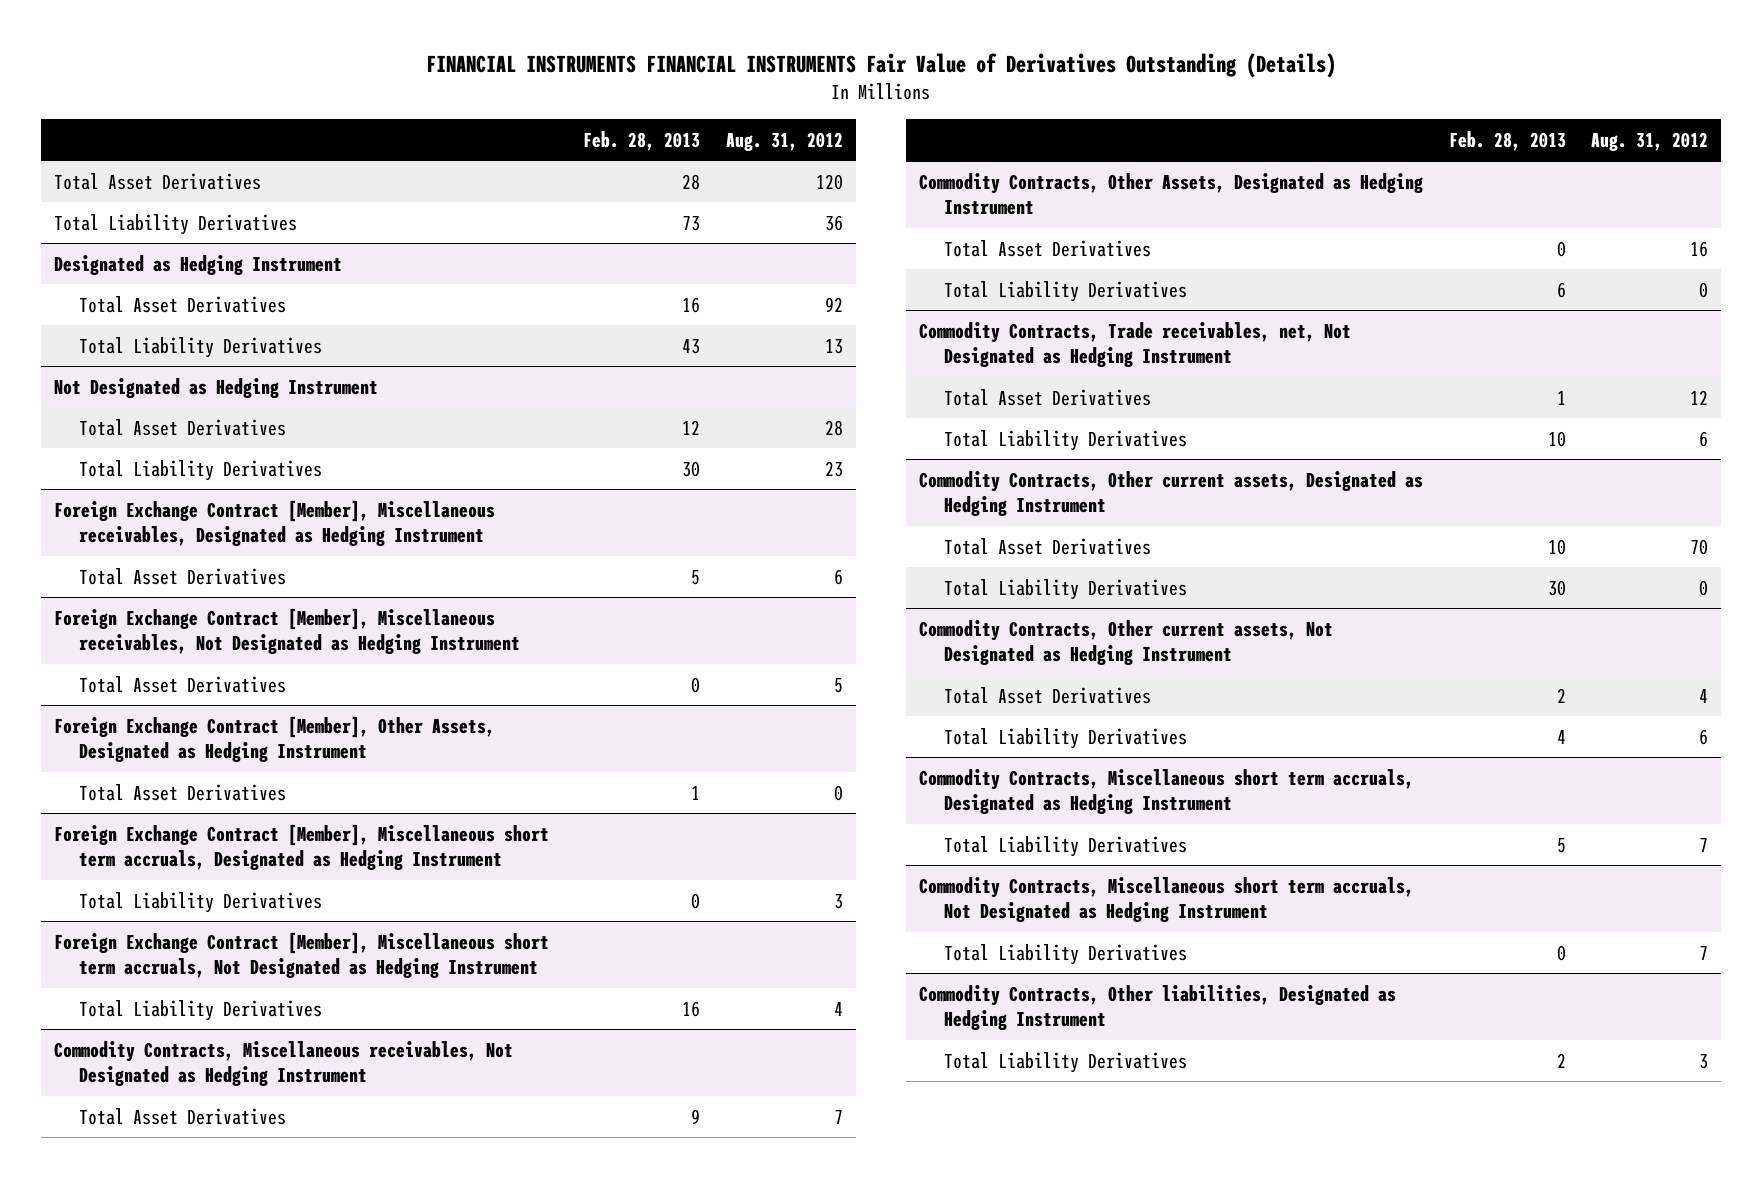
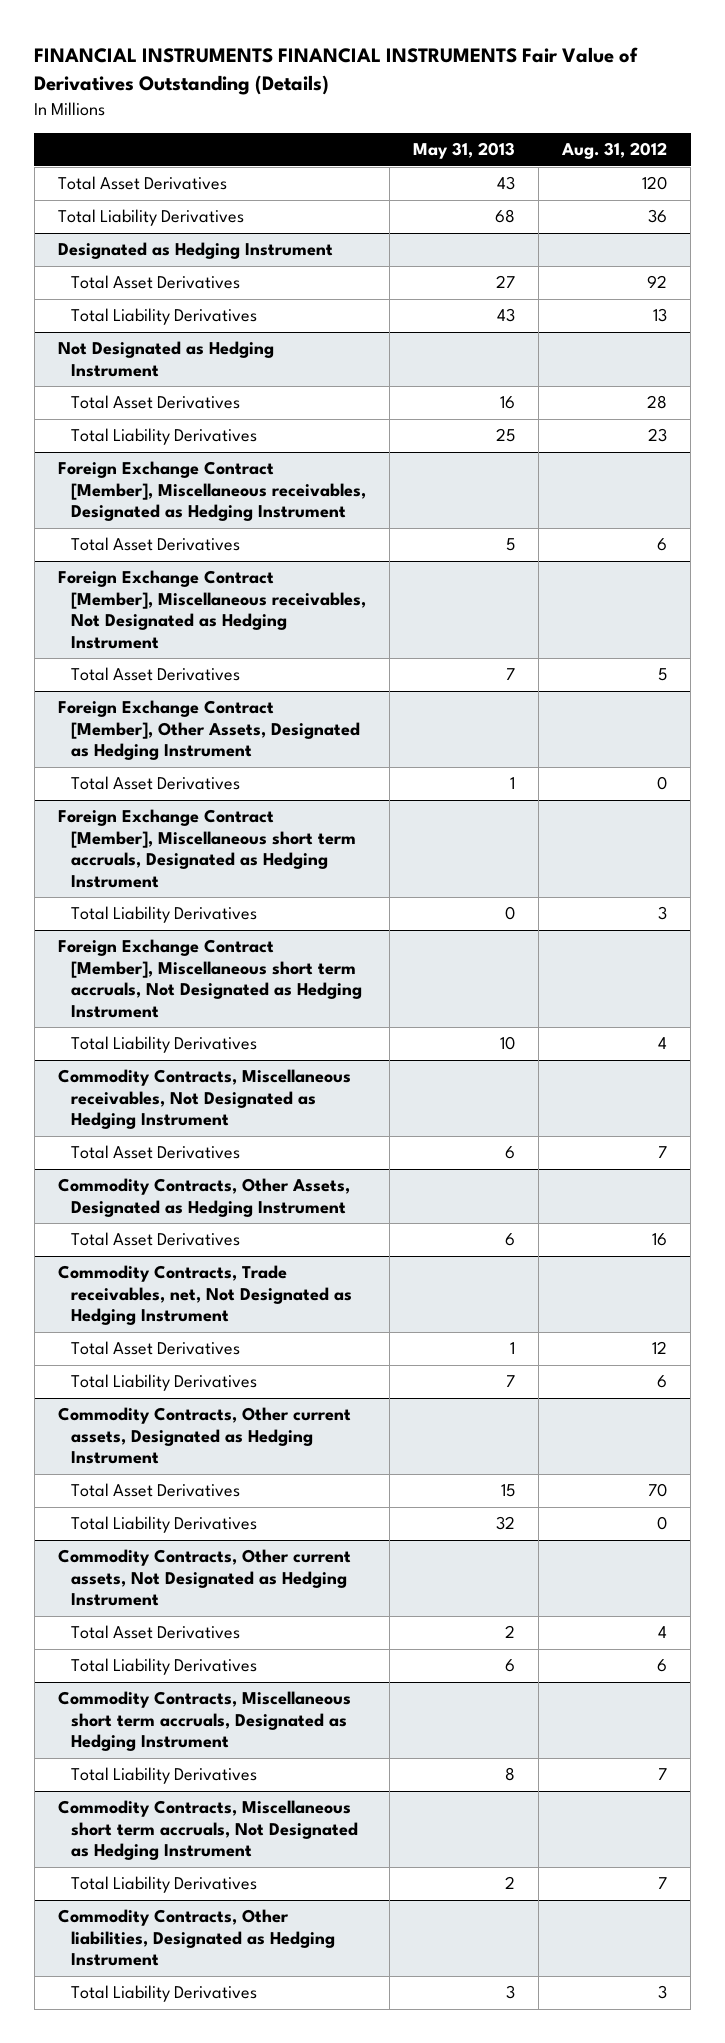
- | Feb. 28, 2013 | Aug. 31, 2012
+ | May 31, 2013 | Aug. 31, 2012
@ Commodity Contracts, Other Assets, Designated as Hedging Instrument
- Total Liability Derivatives | 6 | 0

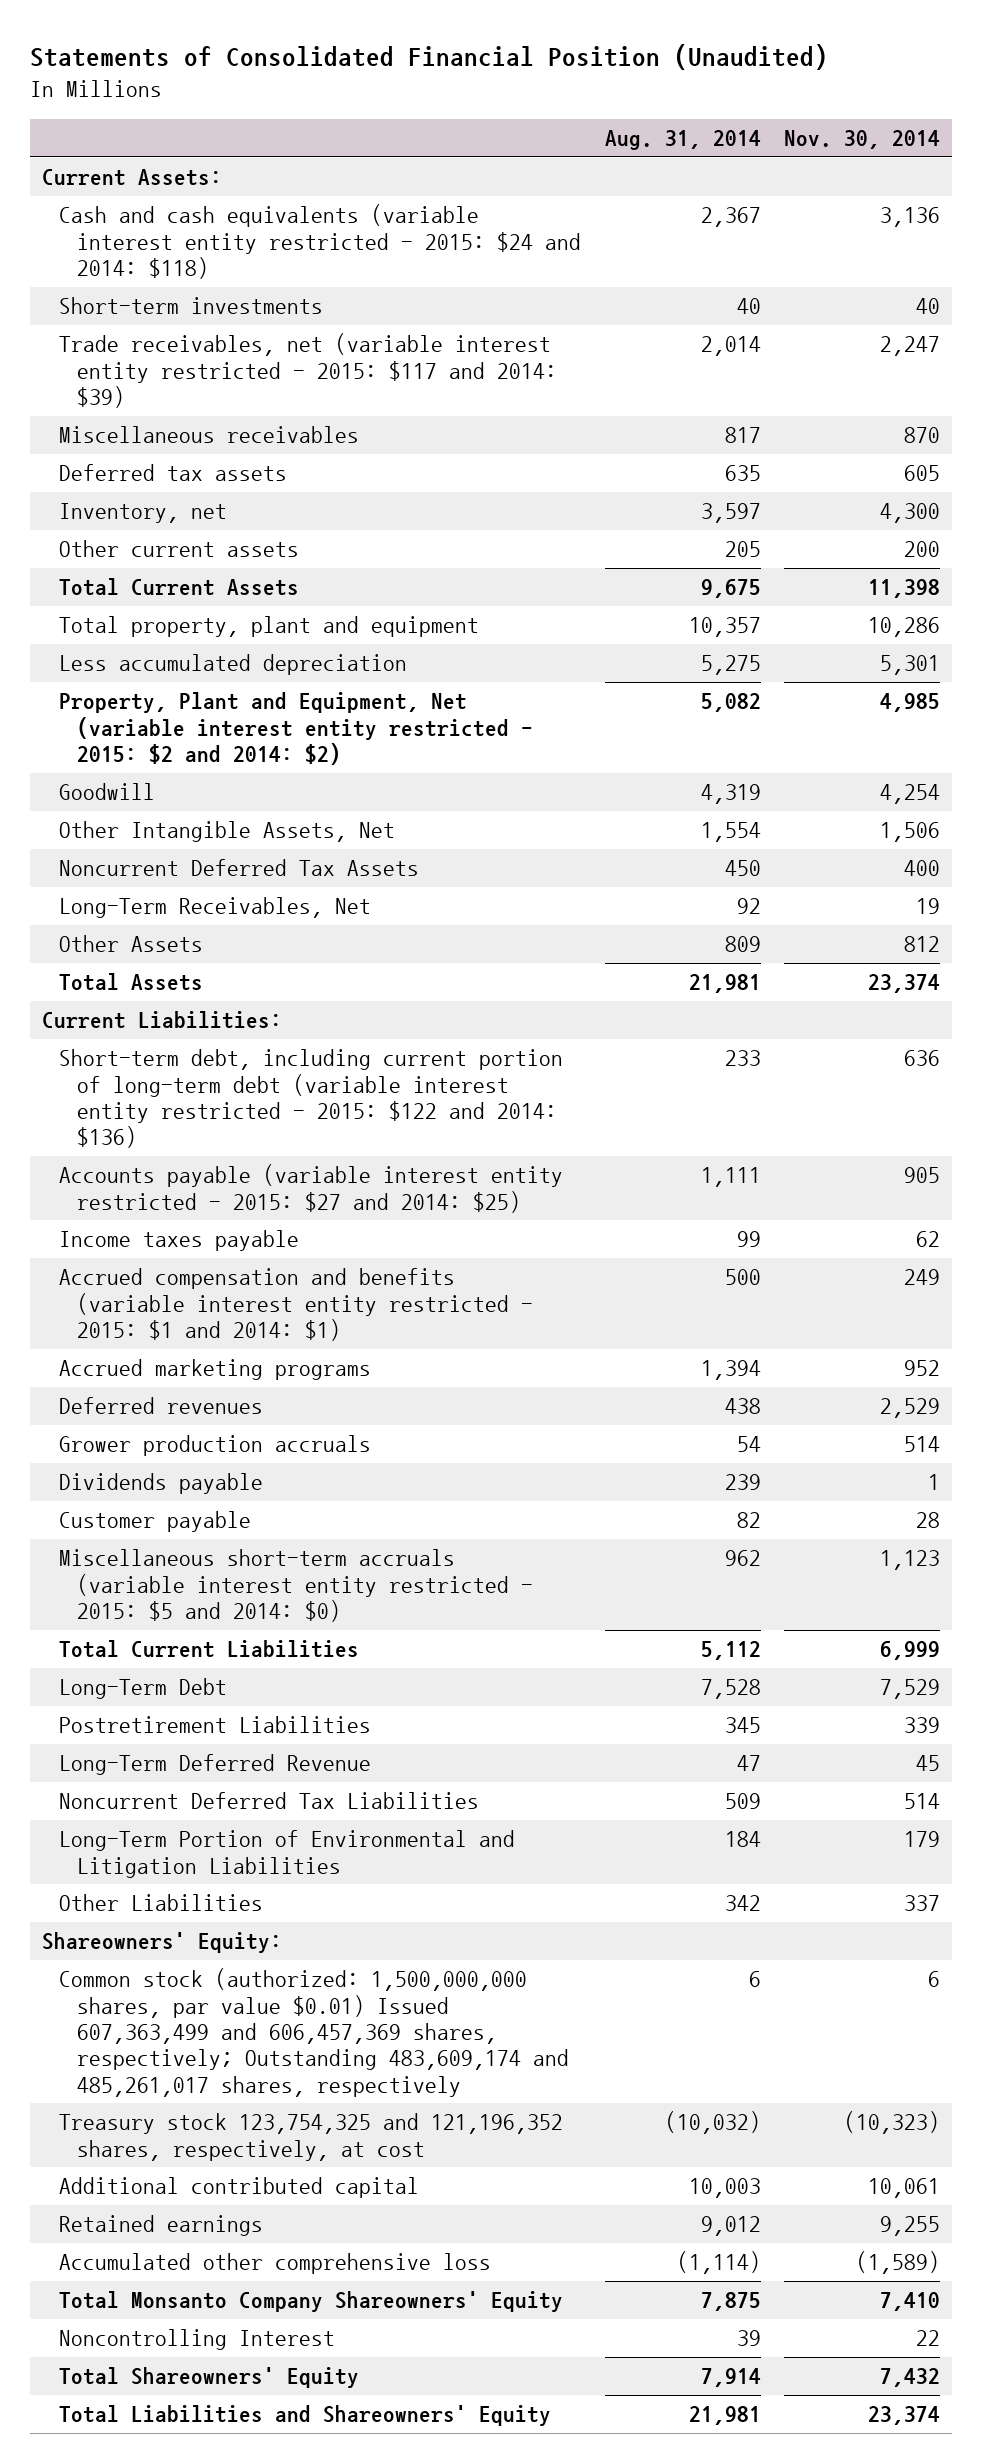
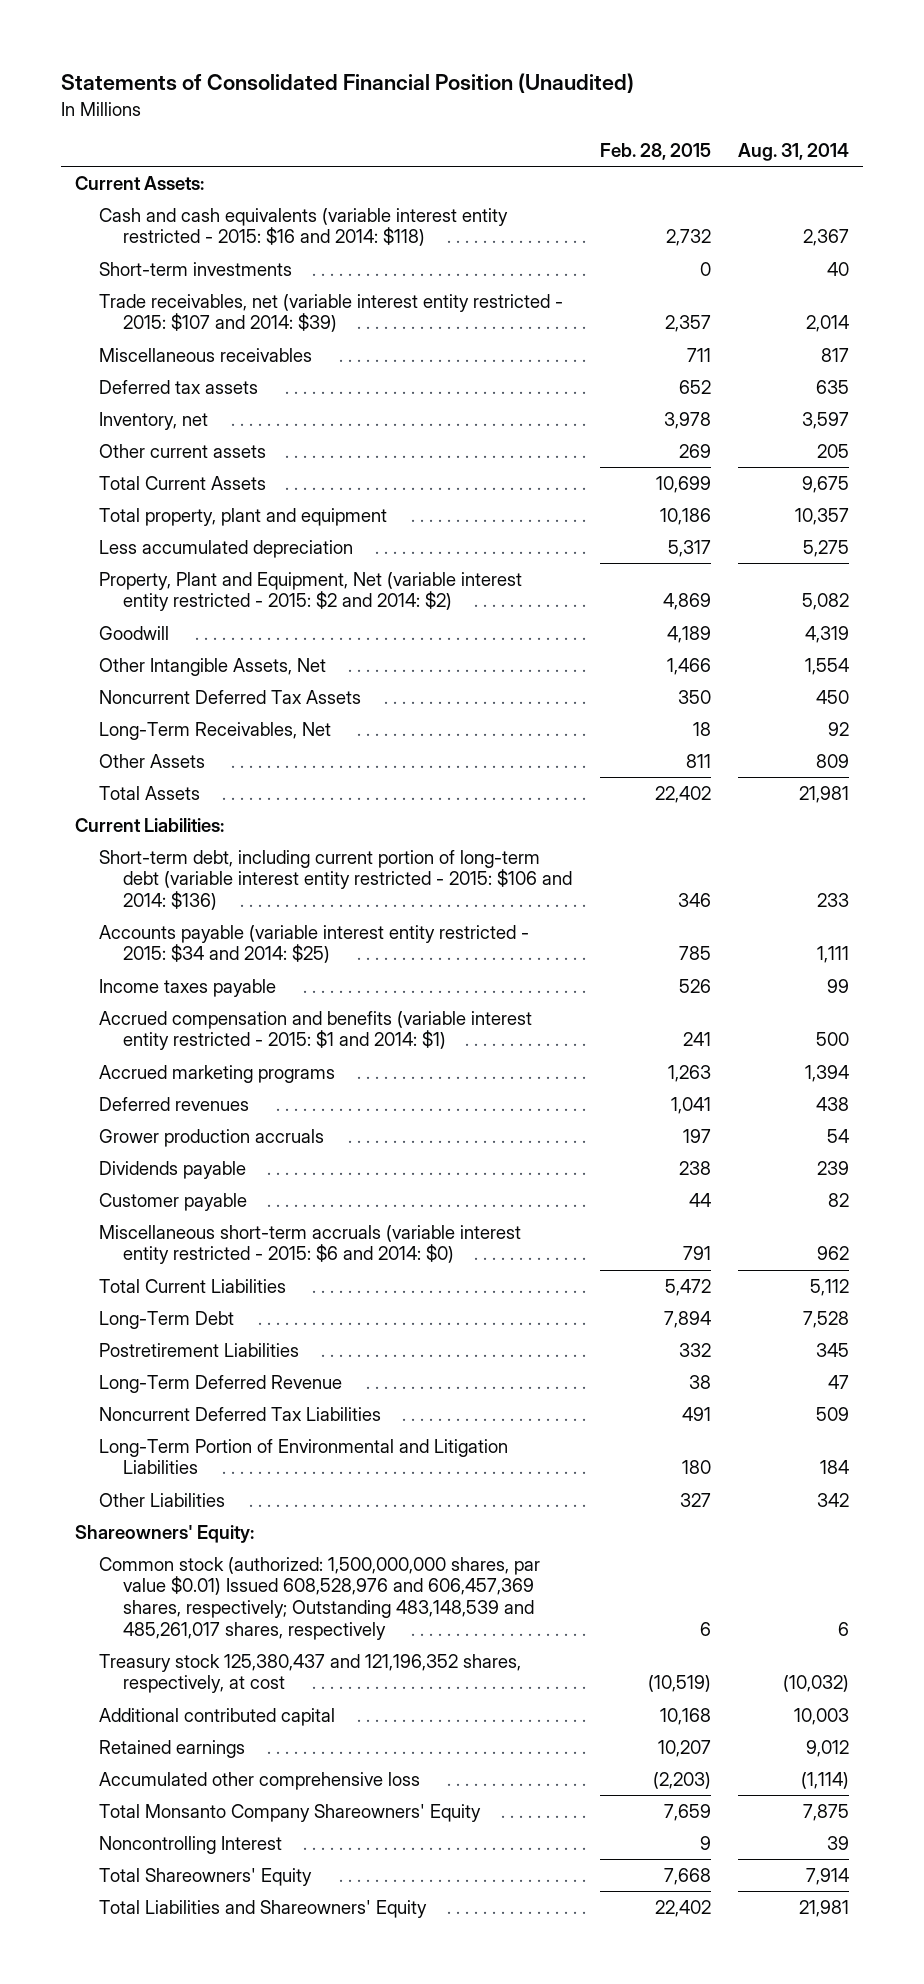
- | Aug. 31, 2014 | Nov. 30, 2014
+ | Feb. 28, 2015 | Aug. 31, 2014
- Cash and cash equivalents (variable interest entity restricted - 2015: $24 and 2014: $118) | 2,367 | 3,136
+ Cash and cash equivalents (variable interest entity restricted - 2015: $16 and 2014: $118) | 2,732 | 2,367
- Trade receivables, net (variable interest entity restricted - 2015: $117 and 2014: $39) | 2,014 | 2,247
+ Trade receivables, net (variable interest entity restricted - 2015: $107 and 2014: $39) | 2,357 | 2,014
- Short-term debt, including current portion of long-term debt (variable interest entity restricted - 2015: $122 and 2014: $136) | 233 | 636
- Accounts payable (variable interest entity restricted - 2015: $27 and 2014: $25) | 1,111 | 905
+ Short-term debt, including current portion of long-term debt (variable interest entity restricted - 2015: $106 and 2014: $136) | 346 | 233
+ Accounts payable (variable interest entity restricted - 2015: $34 and 2014: $25) | 785 | 1,111
- Miscellaneous short-term accruals (variable interest entity restricted - 2015: $5 and 2014: $0) | 962 | 1,123
+ Miscellaneous short-term accruals (variable interest entity restricted - 2015: $6 and 2014: $0) | 791 | 962
- Common stock (authorized: 1,500,000,000 shares, par value $0.01) Issued 607,363,499 and 606,457,369 shares, respectively; Outstanding 483,609,174 and 485,261,017 shares, respectively | 6 | 6
- Treasury stock 123,754,325 and 121,196,352 shares, respectively, at cost | (10,032) | (10,323)
+ Common stock (authorized: 1,500,000,000 shares, par value $0.01) Issued 608,528,976 and 606,457,369 shares, respectively; Outstanding 483,148,539 and 485,261,017 shares, respectively | 6 | 6
+ Treasury stock 125,380,437 and 121,196,352 shares, respectively, at cost | (10,519) | (10,032)

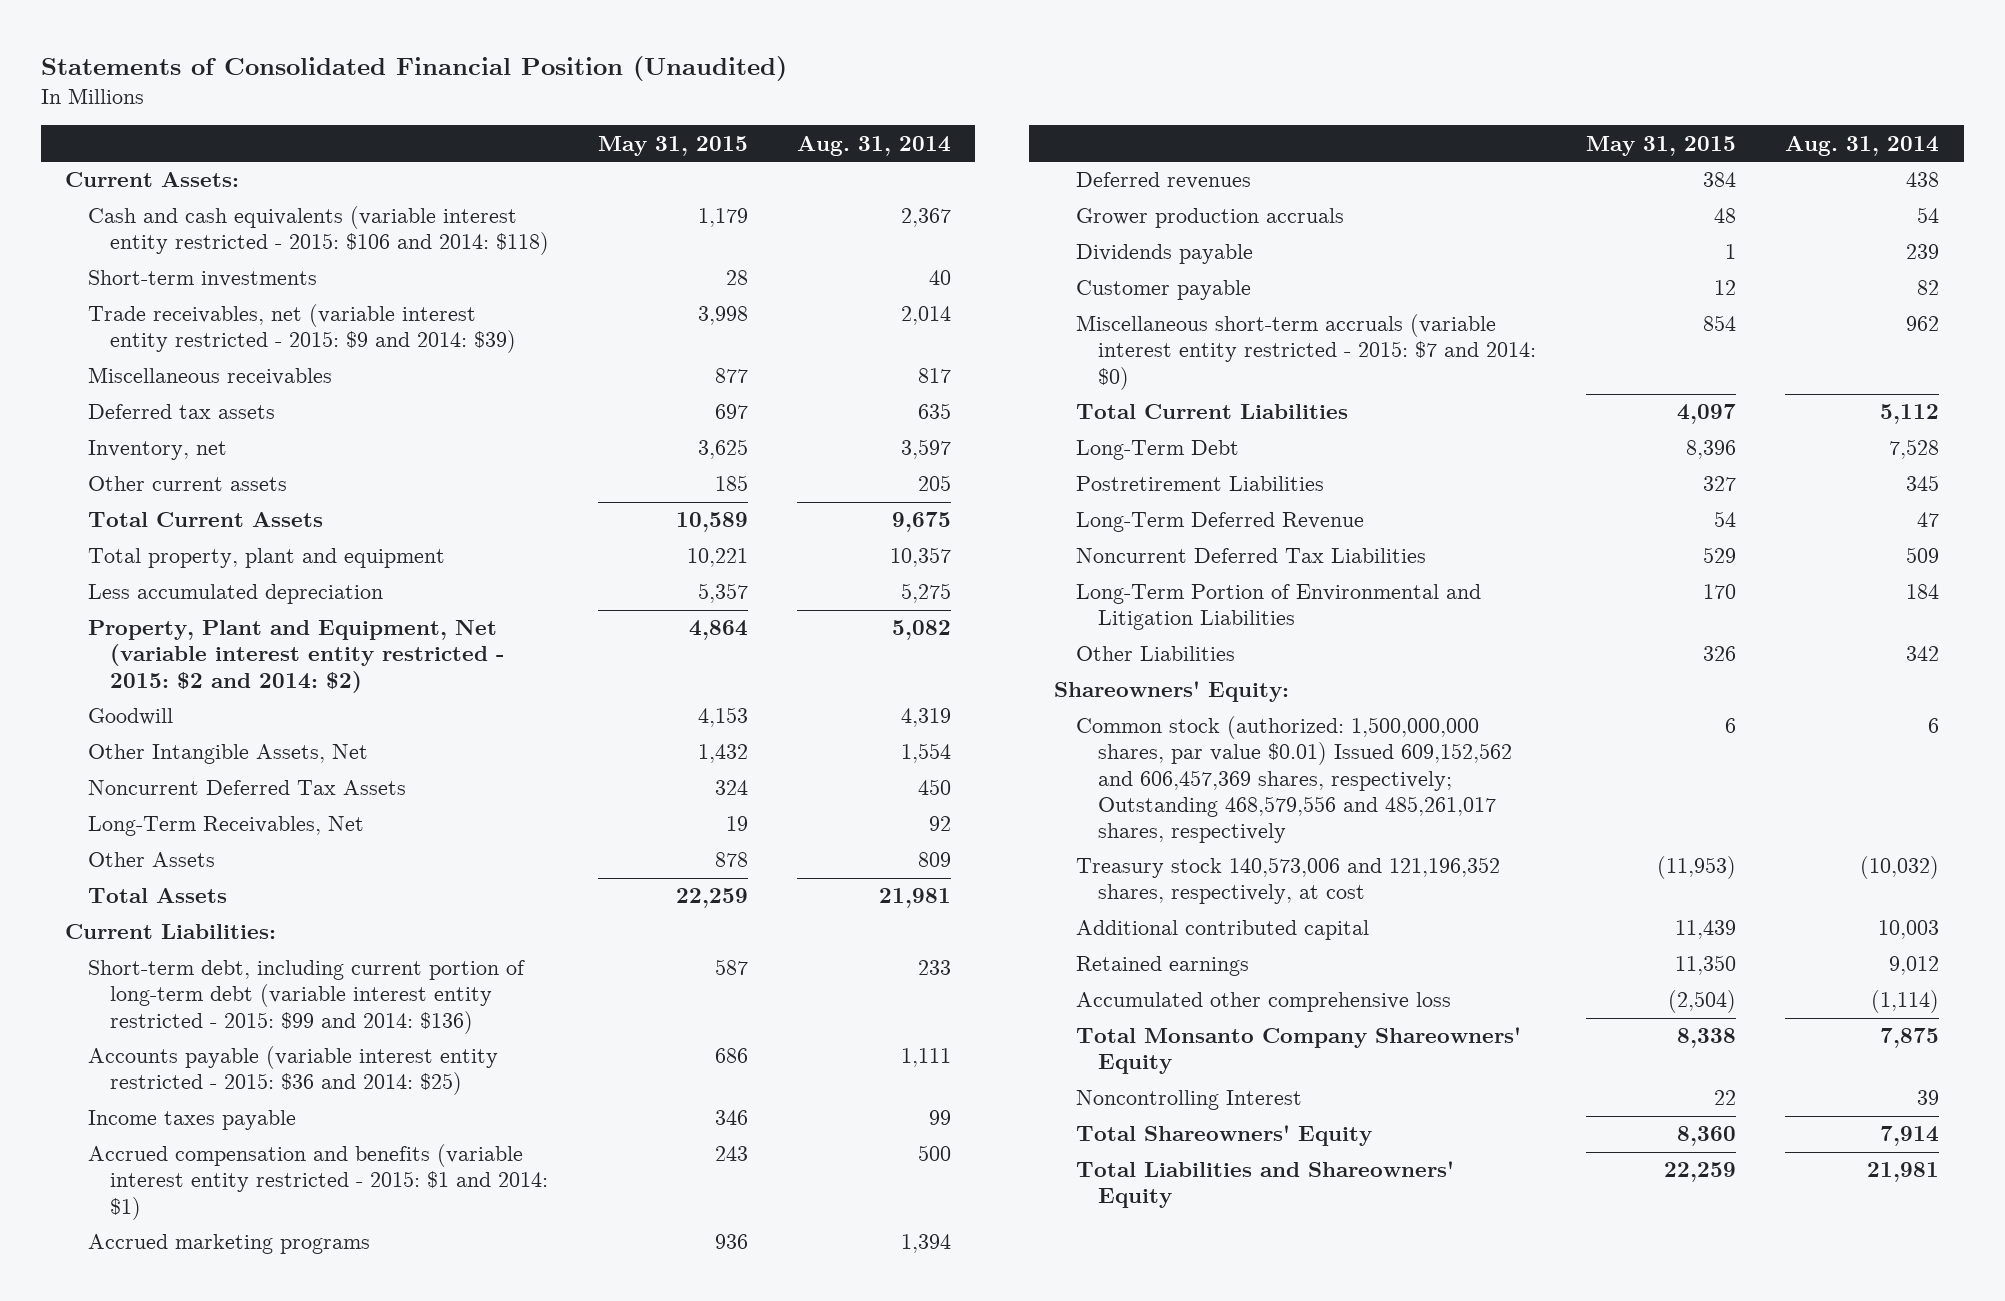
- | Feb. 28, 2015 | Aug. 31, 2014
+ | May 31, 2015 | Aug. 31, 2014
- Cash and cash equivalents (variable interest entity restricted - 2015: $16 and 2014: $118) | 2,732 | 2,367
+ Cash and cash equivalents (variable interest entity restricted - 2015: $106 and 2014: $118) | 1,179 | 2,367
- Trade receivables, net (variable interest entity restricted - 2015: $107 and 2014: $39) | 2,357 | 2,014
+ Trade receivables, net (variable interest entity restricted - 2015: $9 and 2014: $39) | 3,998 | 2,014
- Short-term debt, including current portion of long-term debt (variable interest entity restricted - 2015: $106 and 2014: $136) | 346 | 233
- Accounts payable (variable interest entity restricted - 2015: $34 and 2014: $25) | 785 | 1,111
+ Short-term debt, including current portion of long-term debt (variable interest entity restricted - 2015: $99 and 2014: $136) | 587 | 233
+ Accounts payable (variable interest entity restricted - 2015: $36 and 2014: $25) | 686 | 1,111
- Miscellaneous short-term accruals (variable interest entity restricted - 2015: $6 and 2014: $0) | 791 | 962
+ Miscellaneous short-term accruals (variable interest entity restricted - 2015: $7 and 2014: $0) | 854 | 962
- Common stock (authorized: 1,500,000,000 shares, par value $0.01) Issued 608,528,976 and 606,457,369 shares, respectively; Outstanding 483,148,539 and 485,261,017 shares, respectively | 6 | 6
- Treasury stock 125,380,437 and 121,196,352 shares, respectively, at cost | (10,519) | (10,032)
+ Common stock (authorized: 1,500,000,000 shares, par value $0.01) Issued 609,152,562 and 606,457,369 shares, respectively; Outstanding 468,579,556 and 485,261,017 shares, respectively | 6 | 6
+ Treasury stock 140,573,006 and 121,196,352 shares, respectively, at cost | (11,953) | (10,032)

